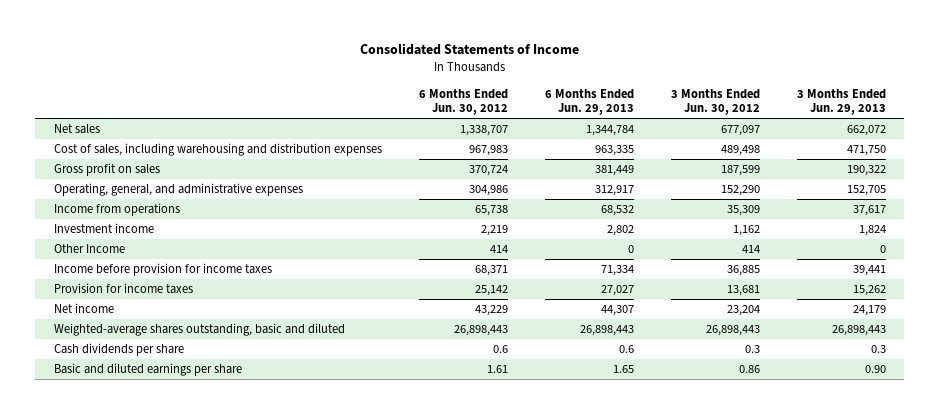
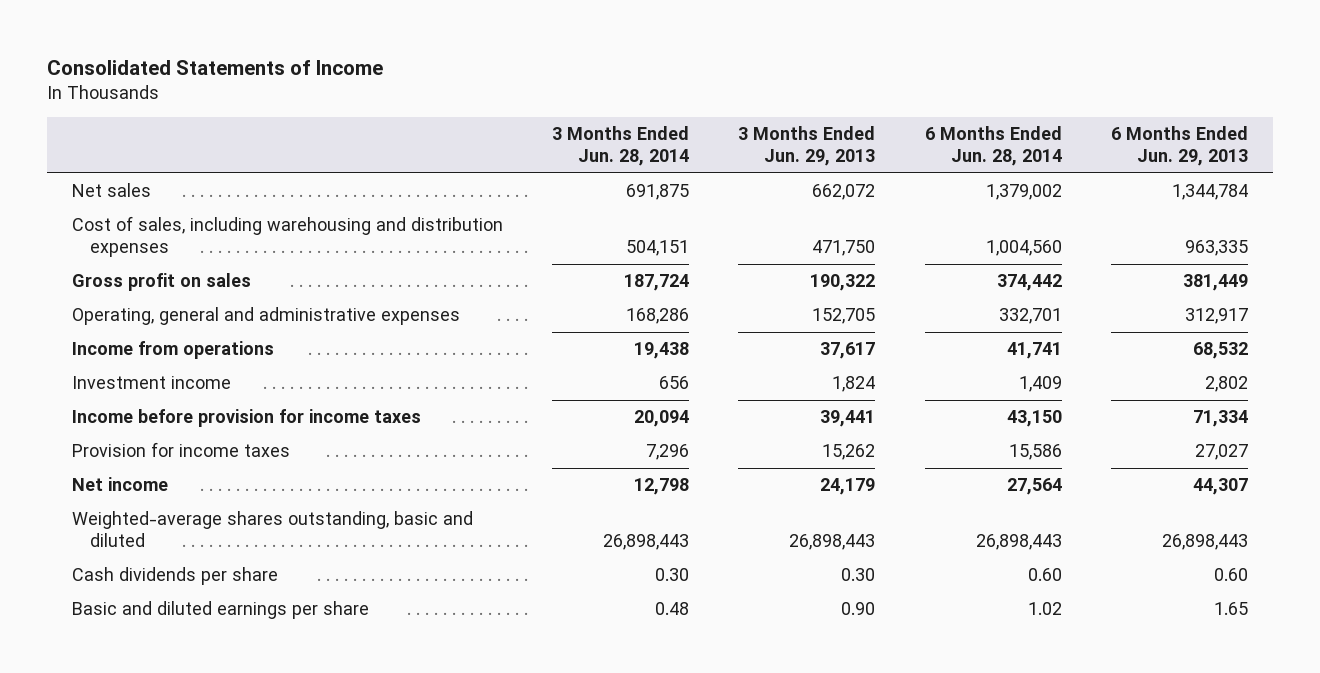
- | 6 Months Ended Jun. 30, 2012 | 6 Months Ended Jun. 29, 2013 | 3 Months Ended Jun. 30, 2012 | 3 Months Ended Jun. 29, 2013
+ | 3 Months Ended Jun. 28, 2014 | 3 Months Ended Jun. 29, 2013 | 6 Months Ended Jun. 28, 2014 | 6 Months Ended Jun. 29, 2013
- Operating, general, and administrative expenses | 304,986 | 312,917 | 152,290 | 152,705
+ Operating, general and administrative expenses | 168,286 | 152,705 | 332,701 | 312,917
- Other Income | 414 | 0 | 414 | 0
- Cash dividends per share | 0.6 | 0.6 | 0.3 | 0.3
+ Cash dividends per share | 0.30 | 0.30 | 0.60 | 0.60

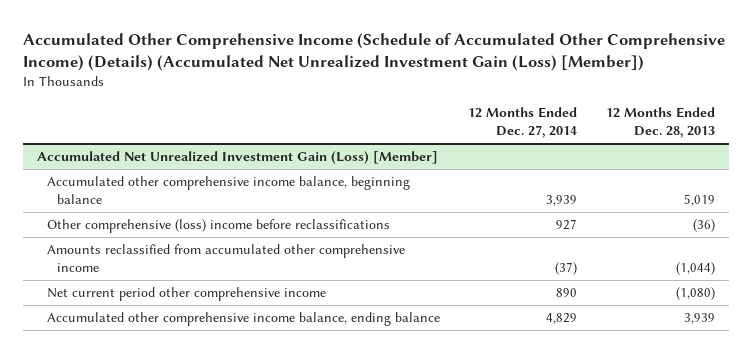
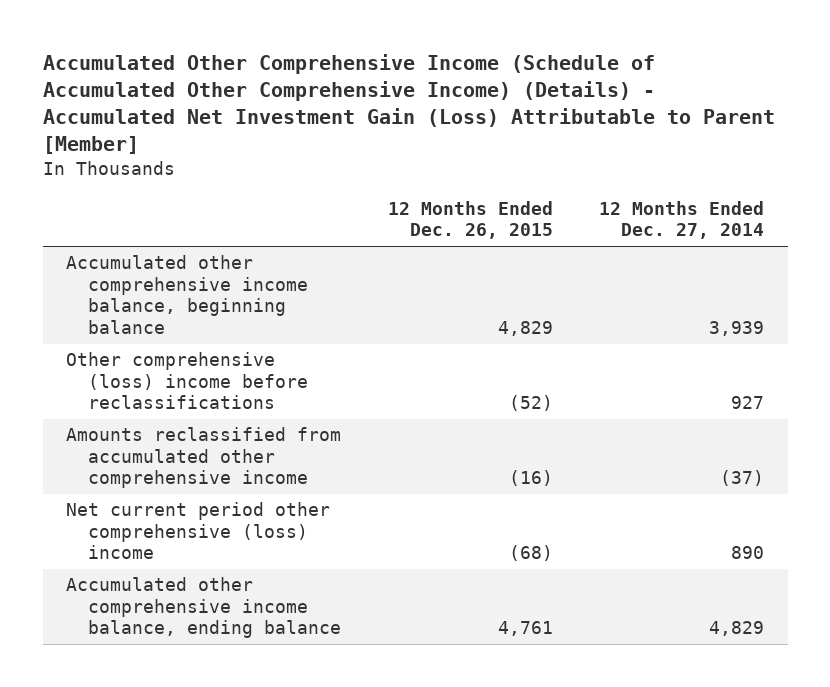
- Accumulated Other Comprehensive Income (Schedule of Accumulated Other Comprehensive Income) (Details) (Accumulated Net Unrealized Investment Gain (Loss) [Member])
+ Accumulated Other Comprehensive Income (Schedule of Accumulated Other Comprehensive Income) (Details) - Accumulated Net Investment Gain (Loss) Attributable to Parent [Member]
- | 12 Months Ended Dec. 27, 2014 | 12 Months Ended Dec. 28, 2013
+ | 12 Months Ended Dec. 26, 2015 | 12 Months Ended Dec. 27, 2014
- Accumulated Net Unrealized Investment Gain (Loss) [Member]
- Net current period other comprehensive income | 890 | (1,080)
+ Net current period other comprehensive (loss) income | (68) | 890

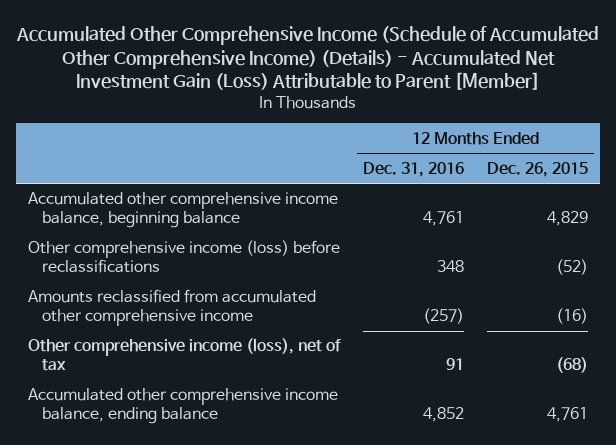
- | 12 Months Ended Dec. 26, 2015 | 12 Months Ended Dec. 27, 2014
+ | 12 Months Ended Dec. 31, 2016 | 12 Months Ended Dec. 26, 2015
- Other comprehensive (loss) income before reclassifications | (52) | 927
+ Other comprehensive income (loss) before reclassifications | 348 | (52)
- Net current period other comprehensive (loss) income | (68) | 890
+ Other comprehensive income (loss), net of tax | 91 | (68)

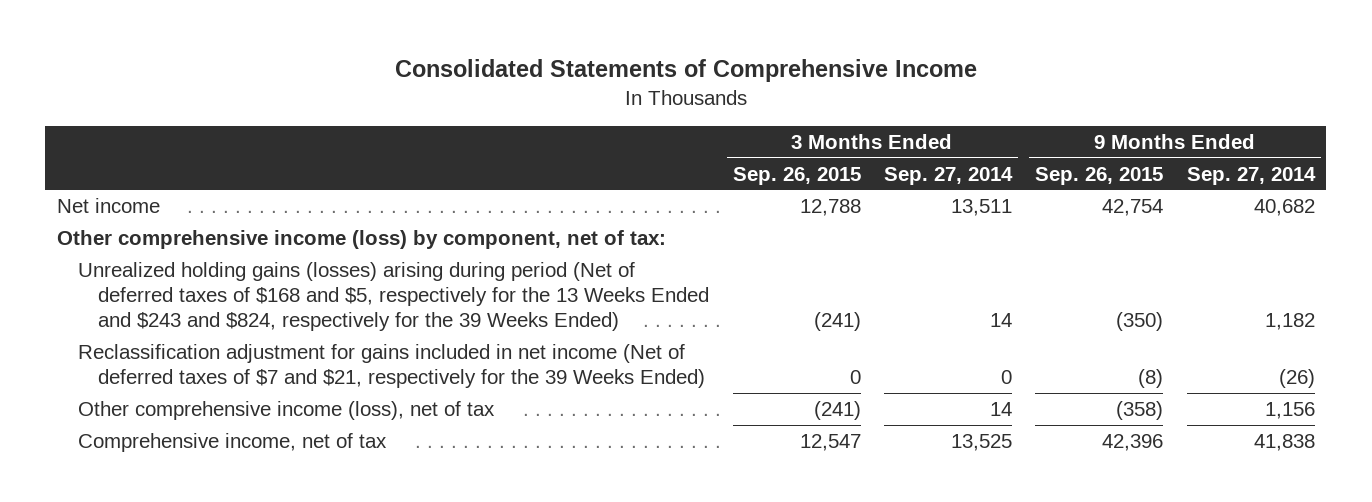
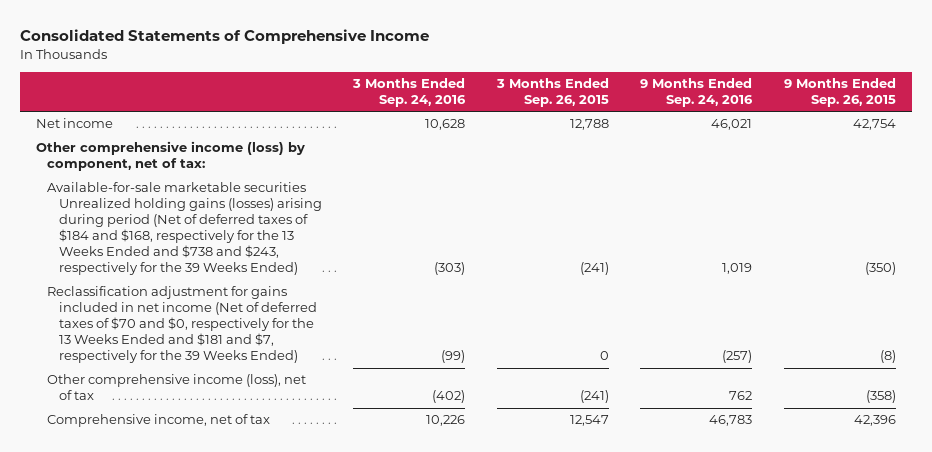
- | 3 Months Ended Sep. 26, 2015 | 3 Months Ended Sep. 27, 2014 | 9 Months Ended Sep. 26, 2015 | 9 Months Ended Sep. 27, 2014
+ | 3 Months Ended Sep. 24, 2016 | 3 Months Ended Sep. 26, 2015 | 9 Months Ended Sep. 24, 2016 | 9 Months Ended Sep. 26, 2015
- Unrealized holding gains (losses) arising during period (Net of deferred taxes of $168 and $5, respectively for the 13 Weeks Ended and $243 and $824, respectively for the 39 Weeks Ended) | (241) | 14 | (350) | 1,182
- Reclassification adjustment for gains included in net income (Net of deferred taxes of $7 and $21, respectively for the 39 Weeks Ended) | 0 | 0 | (8) | (26)
+ Available-for-sale marketable securities Unrealized holding gains (losses) arising during period (Net of deferred taxes of $184 and $168, respectively for the 13 Weeks Ended and $738 and $243, respectively for the 39 Weeks Ended) | (303) | (241) | 1,019 | (350)
+ Reclassification adjustment for gains included in net income (Net of deferred taxes of $70 and $0, respectively for the 13 Weeks Ended and $181 and $7, respectively for the 39 Weeks Ended) | (99) | 0 | (257) | (8)

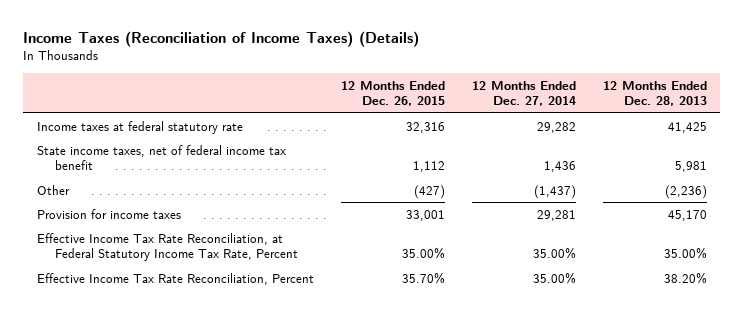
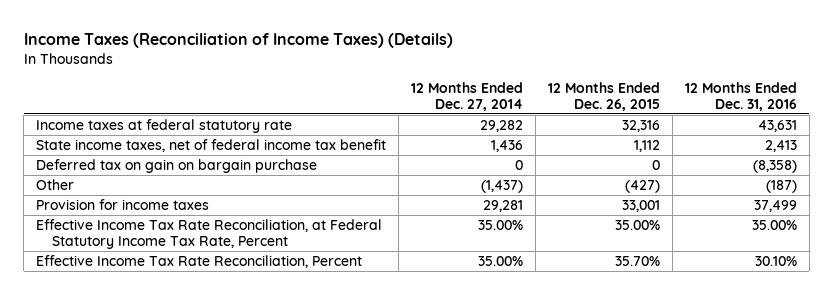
- | 12 Months Ended Dec. 26, 2015 | 12 Months Ended Dec. 27, 2014 | 12 Months Ended Dec. 28, 2013
+ | 12 Months Ended Dec. 27, 2014 | 12 Months Ended Dec. 26, 2015 | 12 Months Ended Dec. 31, 2016
+ Deferred tax on gain on bargain purchase | 0 | 0 | (8,358)

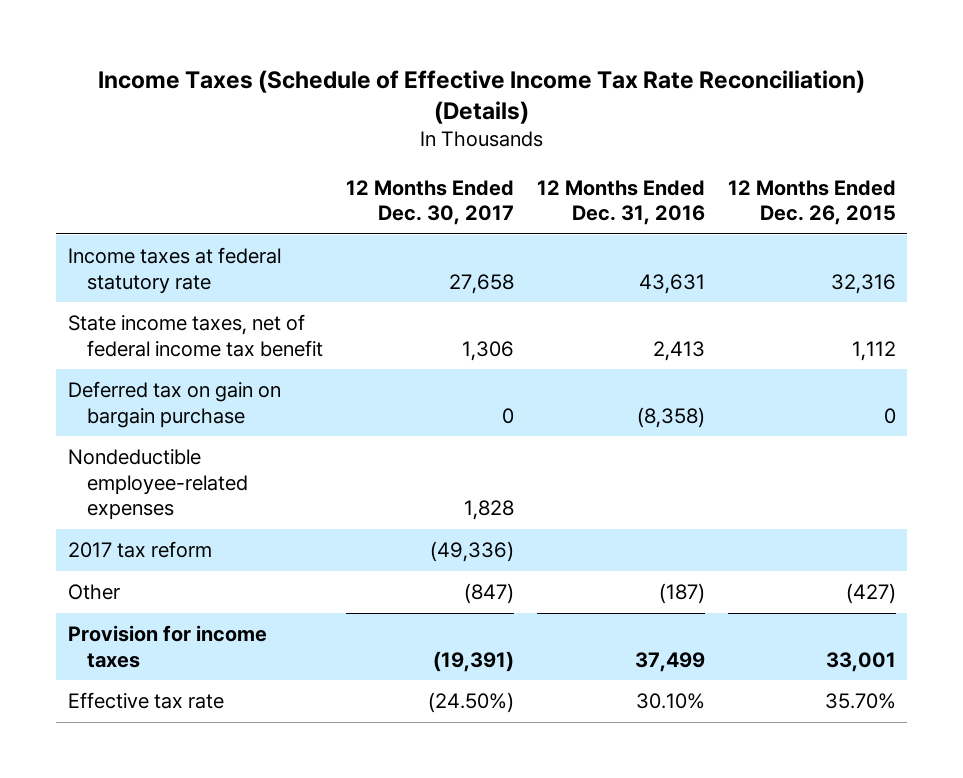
- Income Taxes (Reconciliation of Income Taxes) (Details)
+ Income Taxes (Schedule of Effective Income Tax Rate Reconciliation) (Details)
- | 12 Months Ended Dec. 27, 2014 | 12 Months Ended Dec. 26, 2015 | 12 Months Ended Dec. 31, 2016
+ | 12 Months Ended Dec. 30, 2017 | 12 Months Ended Dec. 31, 2016 | 12 Months Ended Dec. 26, 2015
+ Nondeductible employee-related expenses | 1,828 | |
+ 2017 tax reform | (49,336) | |
- Effective Income Tax Rate Reconciliation, at Federal Statutory Income Tax Rate, Percent | 35.00% | 35.00% | 35.00%
- Effective Income Tax Rate Reconciliation, Percent | 35.00% | 35.70% | 30.10%
+ Effective tax rate | (24.50%) | 30.10% | 35.70%

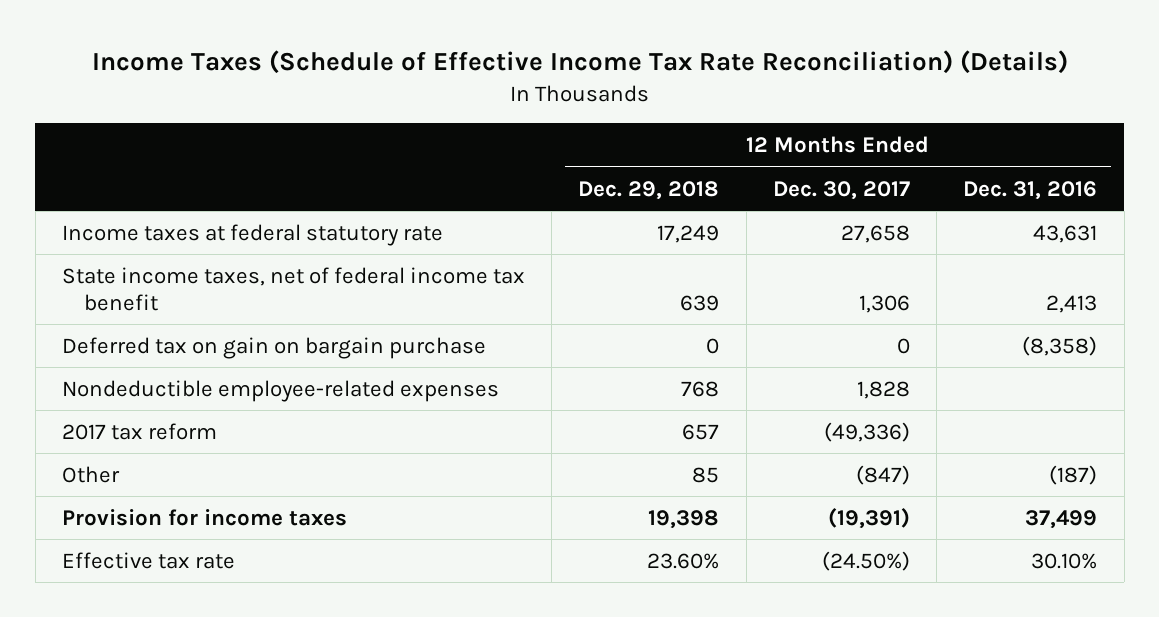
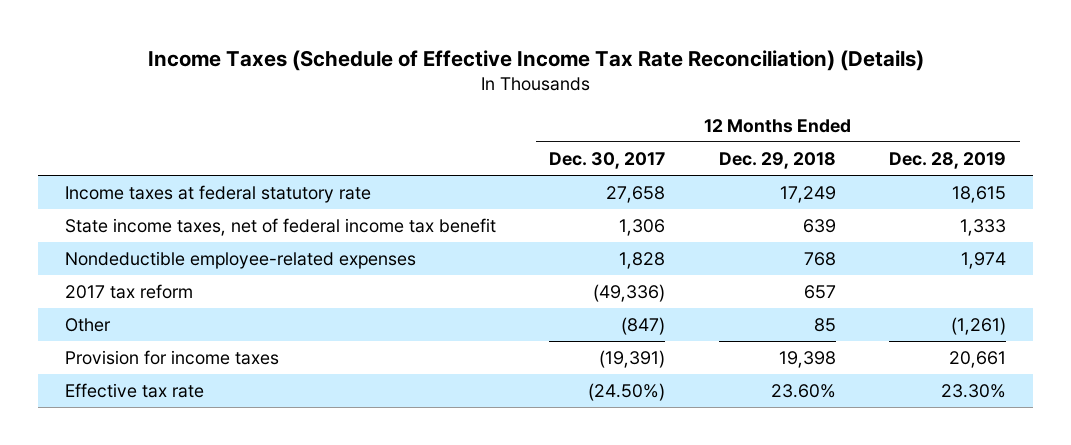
- | 12 Months Ended Dec. 29, 2018 | 12 Months Ended Dec. 30, 2017 | 12 Months Ended Dec. 31, 2016
+ | 12 Months Ended Dec. 30, 2017 | 12 Months Ended Dec. 29, 2018 | 12 Months Ended Dec. 28, 2019
- Deferred tax on gain on bargain purchase | 0 | 0 | (8,358)

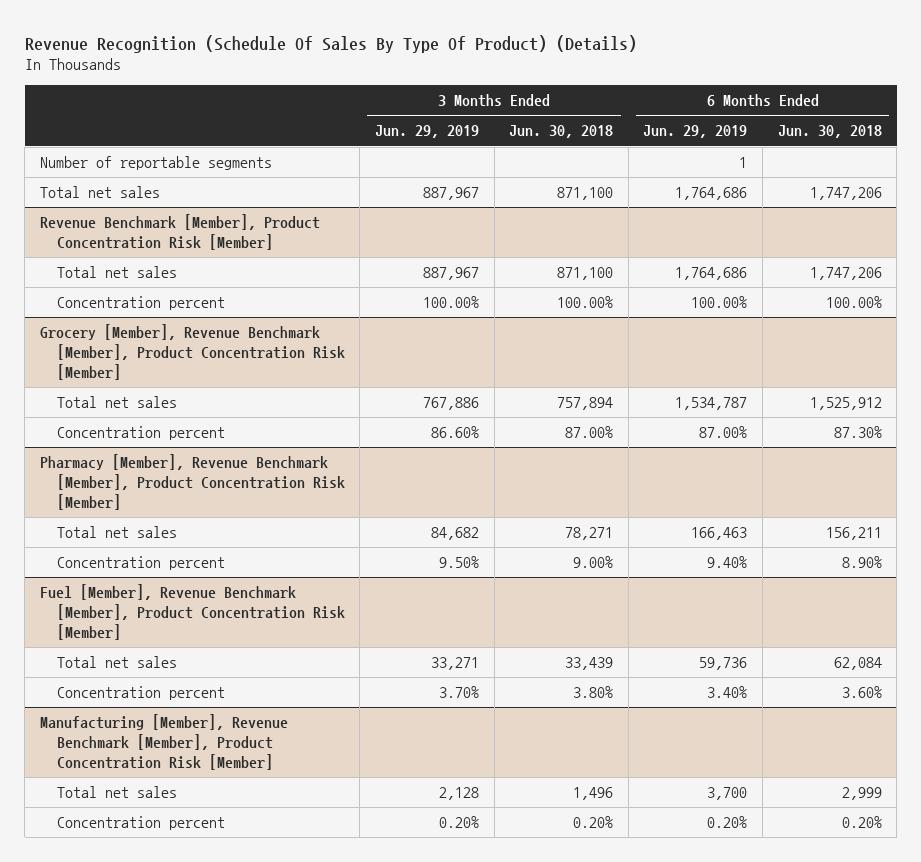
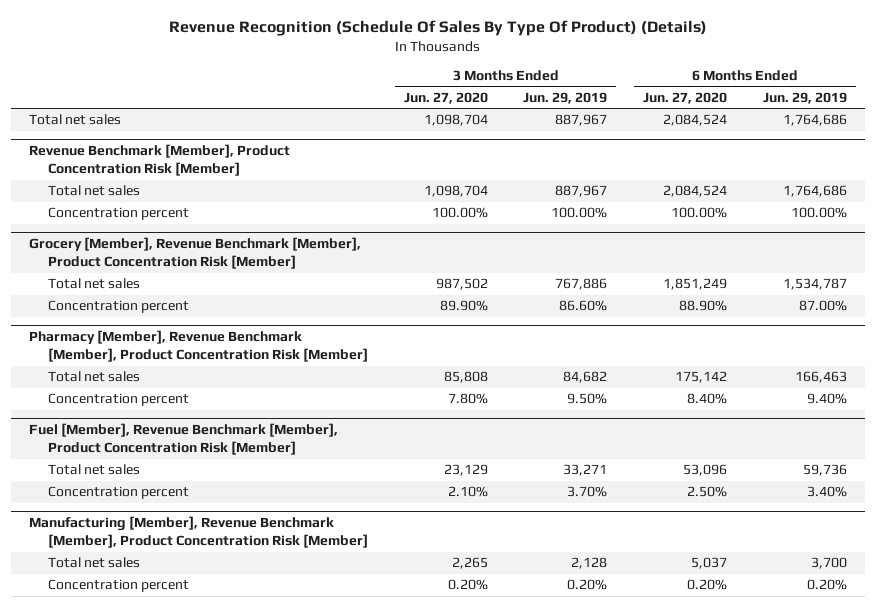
- | 3 Months Ended Jun. 29, 2019 | 3 Months Ended Jun. 30, 2018 | 6 Months Ended Jun. 29, 2019 | 6 Months Ended Jun. 30, 2018
+ | 3 Months Ended Jun. 27, 2020 | 3 Months Ended Jun. 29, 2019 | 6 Months Ended Jun. 27, 2020 | 6 Months Ended Jun. 29, 2019
- Number of reportable segments | | | 1 |

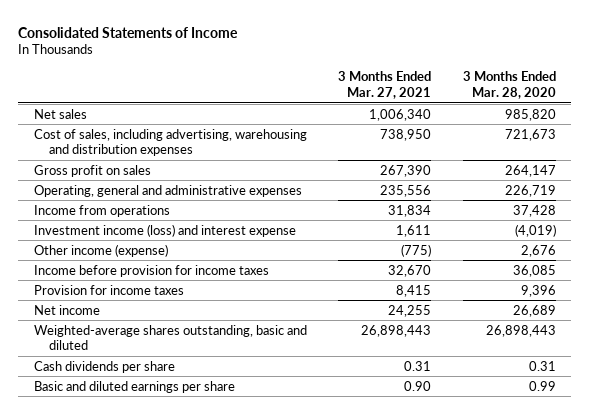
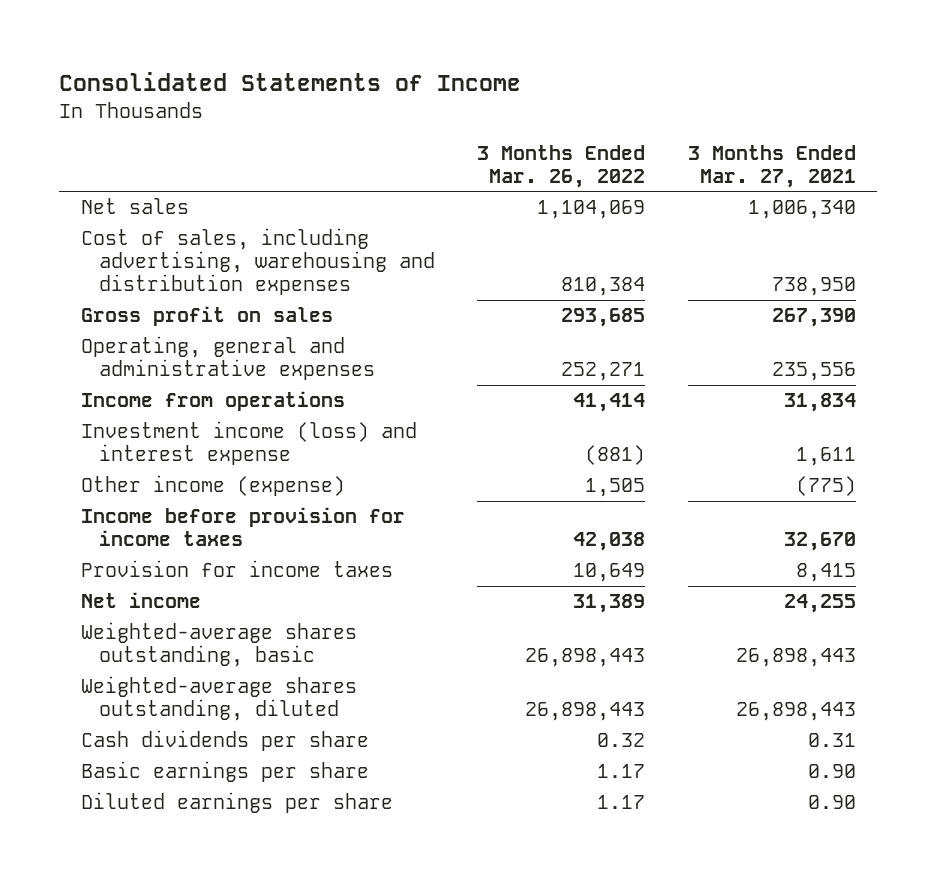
- | 3 Months Ended Mar. 27, 2021 | 3 Months Ended Mar. 28, 2020
+ | 3 Months Ended Mar. 26, 2022 | 3 Months Ended Mar. 27, 2021
- Weighted-average shares outstanding, basic and diluted | 26,898,443 | 26,898,443
+ Weighted-average shares outstanding, basic | 26,898,443 | 26,898,443
+ Weighted-average shares outstanding, diluted | 26,898,443 | 26,898,443
- Basic and diluted earnings per share | 0.90 | 0.99
+ Basic earnings per share | 1.17 | 0.90
+ Diluted earnings per share | 1.17 | 0.90

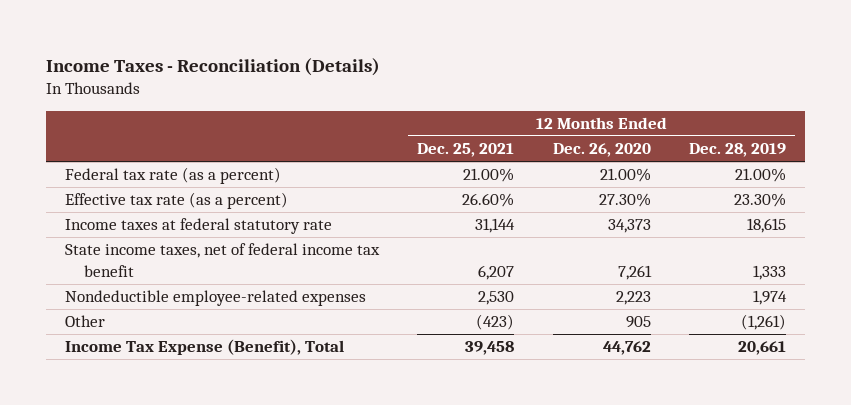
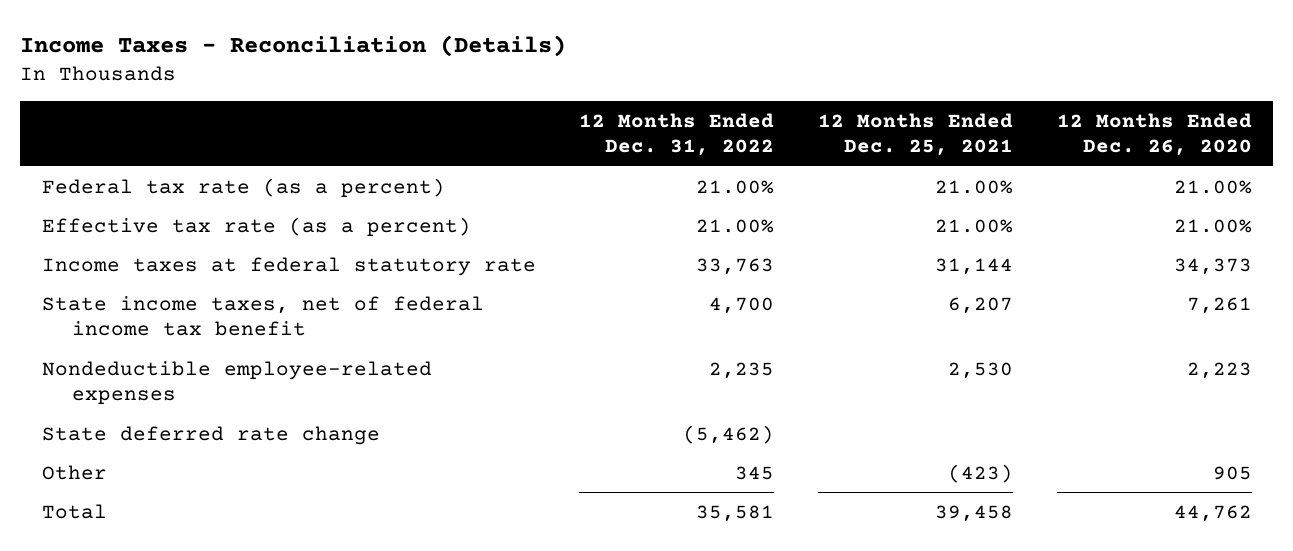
- | 12 Months Ended Dec. 25, 2021 | 12 Months Ended Dec. 26, 2020 | 12 Months Ended Dec. 28, 2019
+ | 12 Months Ended Dec. 31, 2022 | 12 Months Ended Dec. 25, 2021 | 12 Months Ended Dec. 26, 2020
- Effective tax rate (as a percent) | 26.60% | 27.30% | 23.30%
+ Effective tax rate (as a percent) | 21.00% | 21.00% | 21.00%
+ State deferred rate change | (5,462) | |
- Income Tax Expense (Benefit), Total | 39,458 | 44,762 | 20,661
+ Total | 35,581 | 39,458 | 44,762

